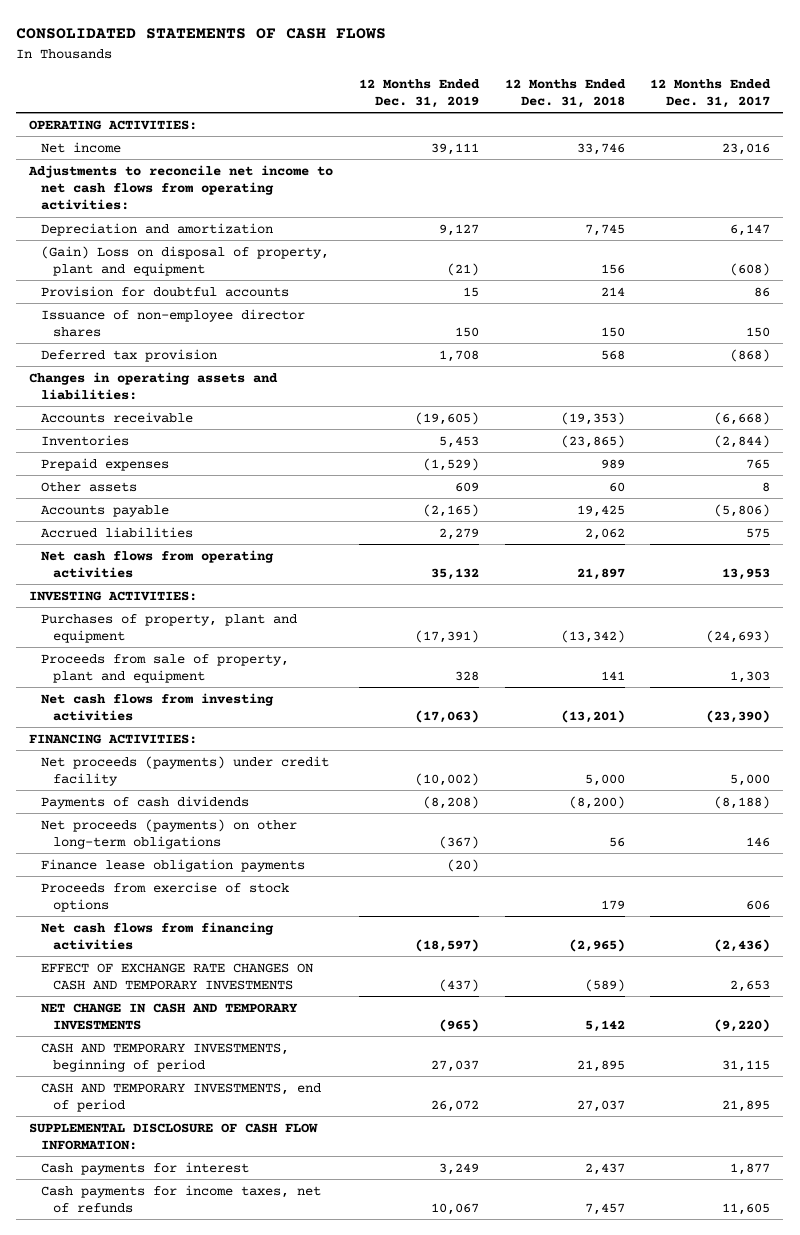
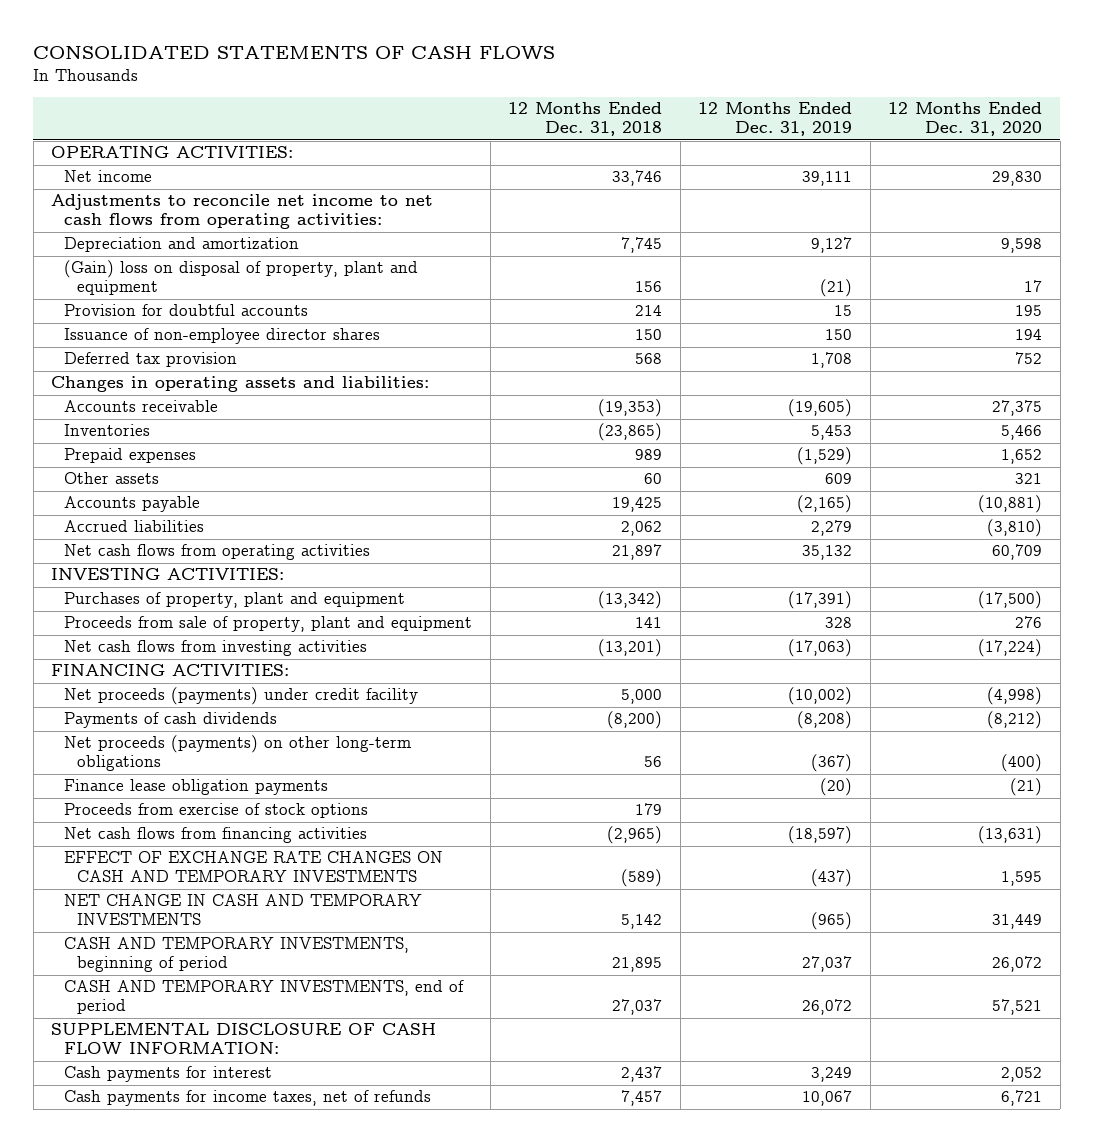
- | 12 Months Ended Dec. 31, 2019 | 12 Months Ended Dec. 31, 2018 | 12 Months Ended Dec. 31, 2017
+ | 12 Months Ended Dec. 31, 2018 | 12 Months Ended Dec. 31, 2019 | 12 Months Ended Dec. 31, 2020
- (Gain) Loss on disposal of property, plant and equipment | (21) | 156 | (608)
+ (Gain) loss on disposal of property, plant and equipment | 156 | (21) | 17

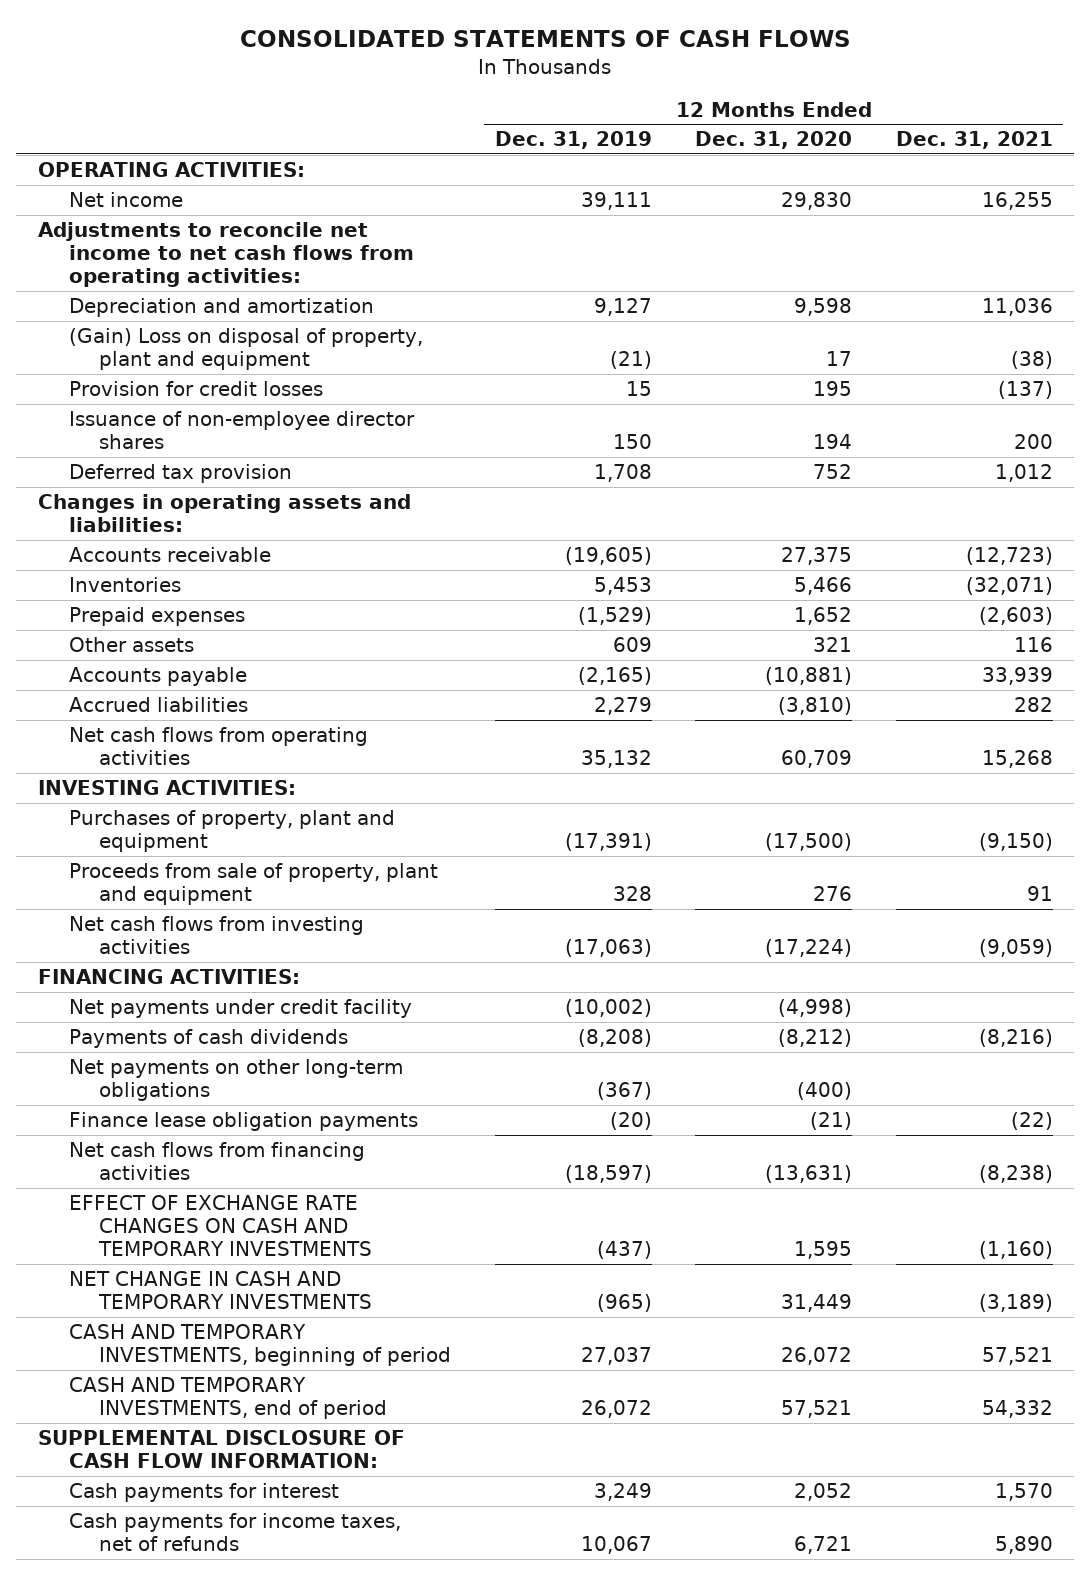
- | 12 Months Ended Dec. 31, 2018 | 12 Months Ended Dec. 31, 2019 | 12 Months Ended Dec. 31, 2020
+ | 12 Months Ended Dec. 31, 2019 | 12 Months Ended Dec. 31, 2020 | 12 Months Ended Dec. 31, 2021
- (Gain) loss on disposal of property, plant and equipment | 156 | (21) | 17
- Provision for doubtful accounts | 214 | 15 | 195
+ (Gain) Loss on disposal of property, plant and equipment | (21) | 17 | (38)
+ Provision for credit losses | 15 | 195 | (137)
- Net proceeds (payments) under credit facility | 5,000 | (10,002) | (4,998)
+ Net payments under credit facility | (10,002) | (4,998) |
- Net proceeds (payments) on other long-term obligations | 56 | (367) | (400)
+ Net payments on other long-term obligations | (367) | (400) |
- Proceeds from exercise of stock options | 179 | |

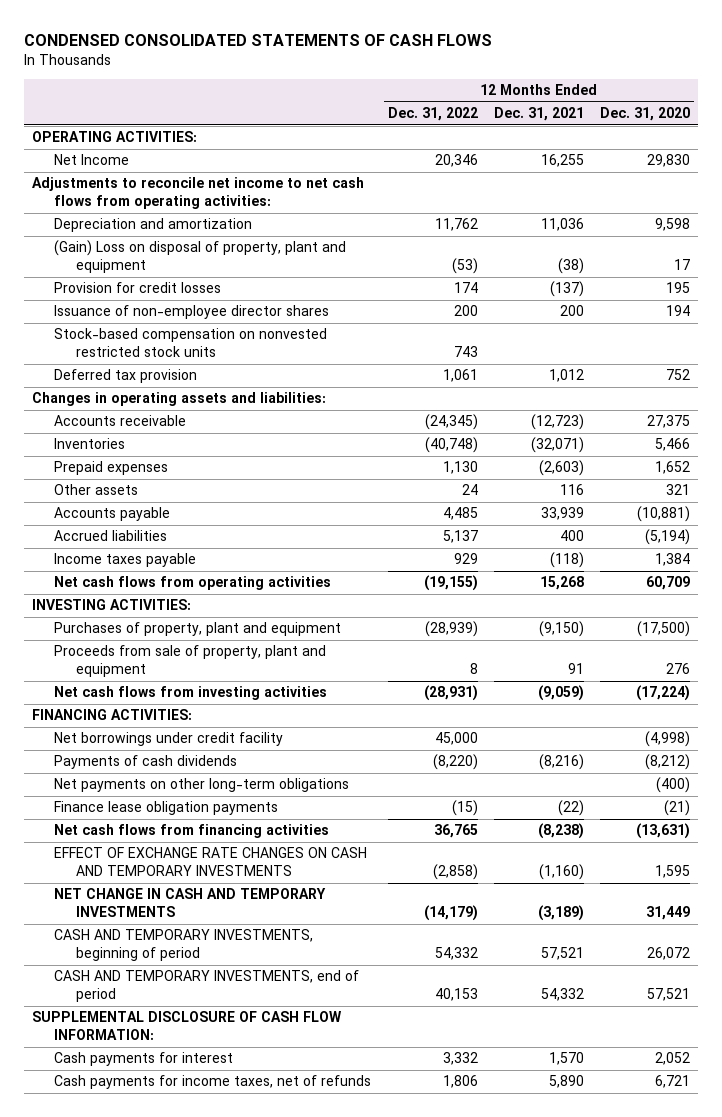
- CONSOLIDATED STATEMENTS OF CASH FLOWS
+ CONDENSED CONSOLIDATED STATEMENTS OF CASH FLOWS
- | 12 Months Ended Dec. 31, 2019 | 12 Months Ended Dec. 31, 2020 | 12 Months Ended Dec. 31, 2021
+ | 12 Months Ended Dec. 31, 2022 | 12 Months Ended Dec. 31, 2021 | 12 Months Ended Dec. 31, 2020
- Net income | 39,111 | 29,830 | 16,255
+ Net Income | 20,346 | 16,255 | 29,830
+ Stock-based compensation on nonvested restricted stock units | 743 | |
- Accrued liabilities | 2,279 | (3,810) | 282
+ Accrued liabilities | 5,137 | 400 | (5,194)
+ Income taxes payable | 929 | (118) | 1,384
- Net payments under credit facility | (10,002) | (4,998) |
+ Net borrowings under credit facility | 45,000 | | (4,998)

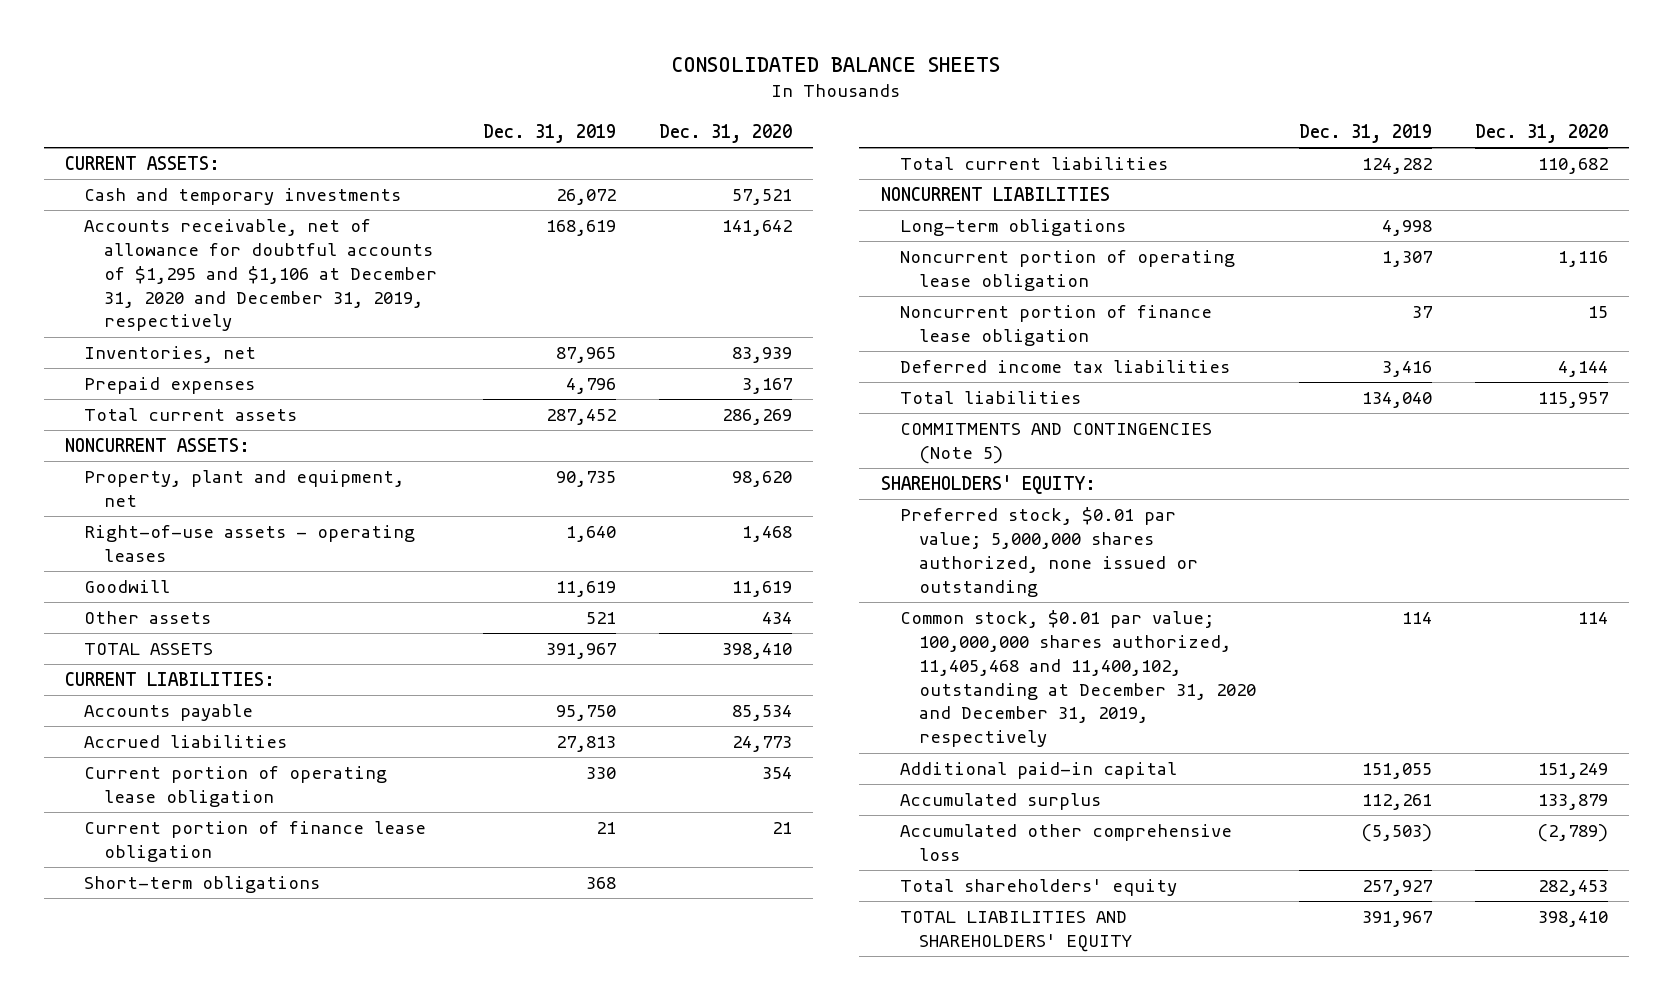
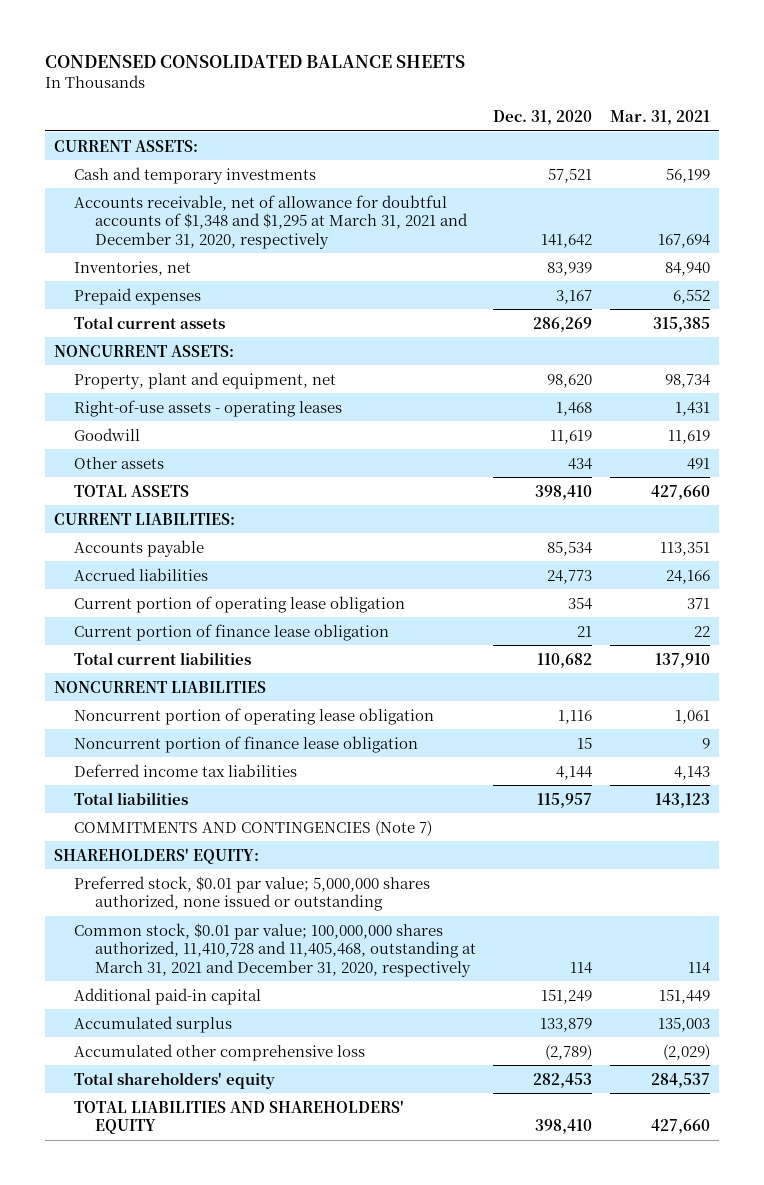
- CONSOLIDATED BALANCE SHEETS
+ CONDENSED CONSOLIDATED BALANCE SHEETS
- | Dec. 31, 2019 | Dec. 31, 2020
+ | Dec. 31, 2020 | Mar. 31, 2021
- Accounts receivable, net of allowance for doubtful accounts of $1,295 and $1,106 at December 31, 2020 and December 31, 2019, respectively | 168,619 | 141,642
+ Accounts receivable, net of allowance for doubtful accounts of $1,348 and $1,295 at March 31, 2021 and December 31, 2020, respectively | 141,642 | 167,694
- Short-term obligations | 368 |
- Long-term obligations | 4,998 |
- COMMITMENTS AND CONTINGENCIES (Note 5)
+ COMMITMENTS AND CONTINGENCIES (Note 7)
- Common stock, $0.01 par value; 100,000,000 shares authorized, 11,405,468 and 11,400,102, outstanding at December 31, 2020 and December 31, 2019, respectively | 114 | 114
+ Common stock, $0.01 par value; 100,000,000 shares authorized, 11,410,728 and 11,405,468, outstanding at March 31, 2021 and December 31, 2020, respectively | 114 | 114

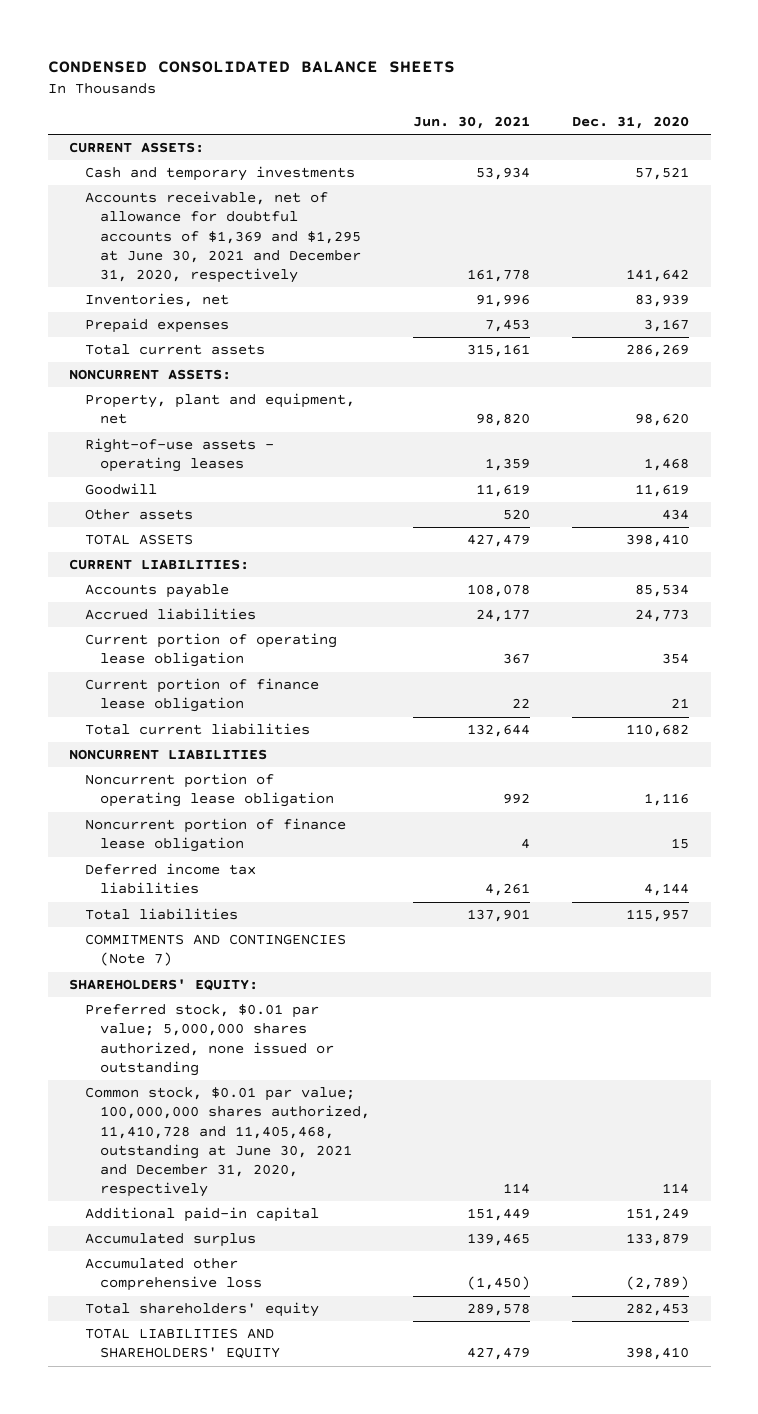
- | Dec. 31, 2020 | Mar. 31, 2021
+ | Jun. 30, 2021 | Dec. 31, 2020
- Accounts receivable, net of allowance for doubtful accounts of $1,348 and $1,295 at March 31, 2021 and December 31, 2020, respectively | 141,642 | 167,694
+ Accounts receivable, net of allowance for doubtful accounts of $1,369 and $1,295 at June 30, 2021 and December 31, 2020, respectively | 161,778 | 141,642
- Common stock, $0.01 par value; 100,000,000 shares authorized, 11,410,728 and 11,405,468, outstanding at March 31, 2021 and December 31, 2020, respectively | 114 | 114
+ Common stock, $0.01 par value; 100,000,000 shares authorized, 11,410,728 and 11,405,468, outstanding at June 30, 2021 and December 31, 2020, respectively | 114 | 114

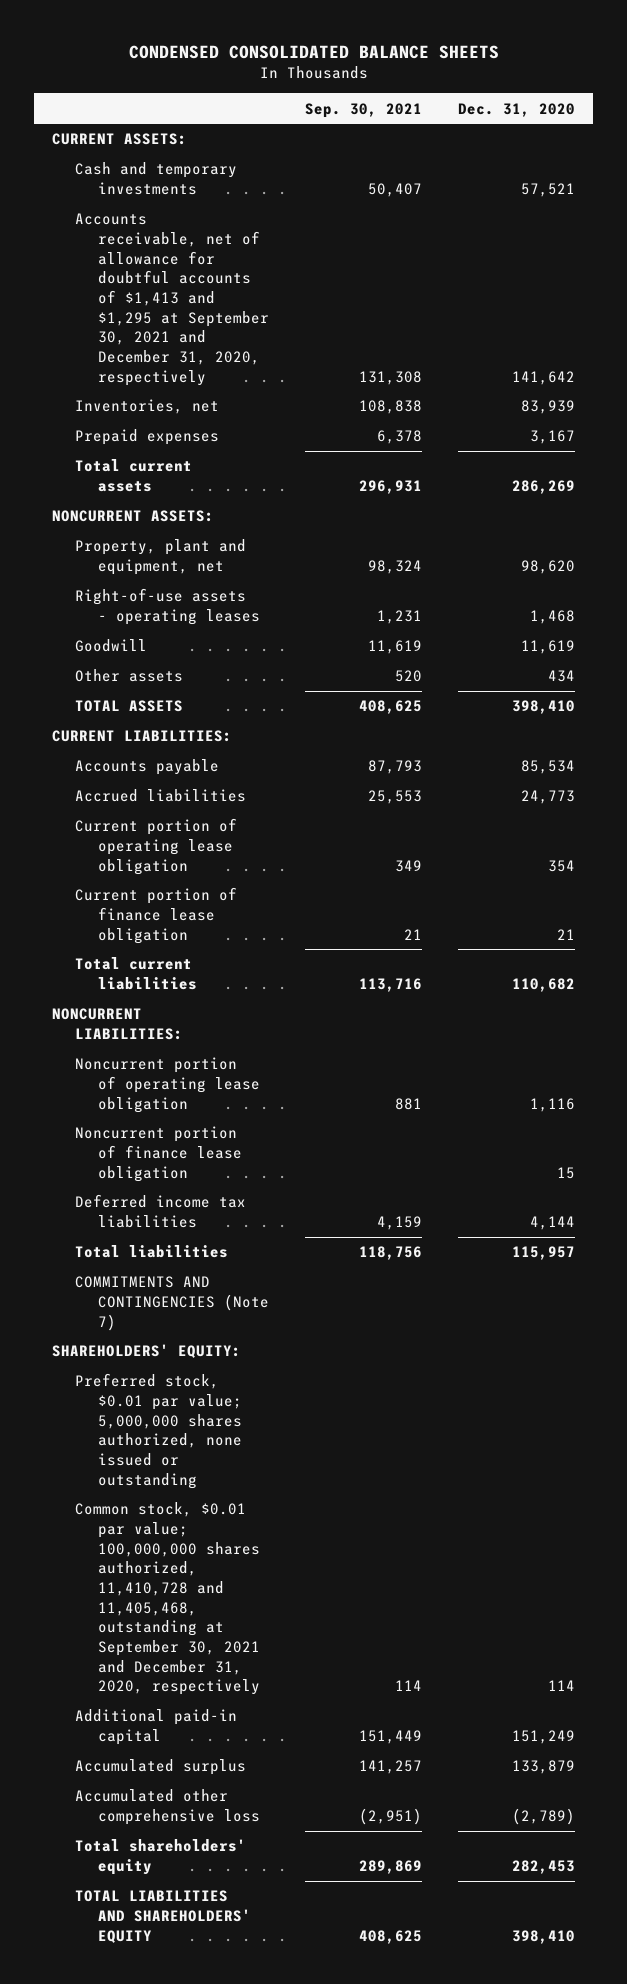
- | Jun. 30, 2021 | Dec. 31, 2020
+ | Sep. 30, 2021 | Dec. 31, 2020
- Accounts receivable, net of allowance for doubtful accounts of $1,369 and $1,295 at June 30, 2021 and December 31, 2020, respectively | 161,778 | 141,642
+ Accounts receivable, net of allowance for doubtful accounts of $1,413 and $1,295 at September 30, 2021 and December 31, 2020, respectively | 131,308 | 141,642
- NONCURRENT LIABILITIES
+ NONCURRENT LIABILITIES:
- Common stock, $0.01 par value; 100,000,000 shares authorized, 11,410,728 and 11,405,468, outstanding at June 30, 2021 and December 31, 2020, respectively | 114 | 114
+ Common stock, $0.01 par value; 100,000,000 shares authorized, 11,410,728 and 11,405,468, outstanding at September 30, 2021 and December 31, 2020, respectively | 114 | 114

